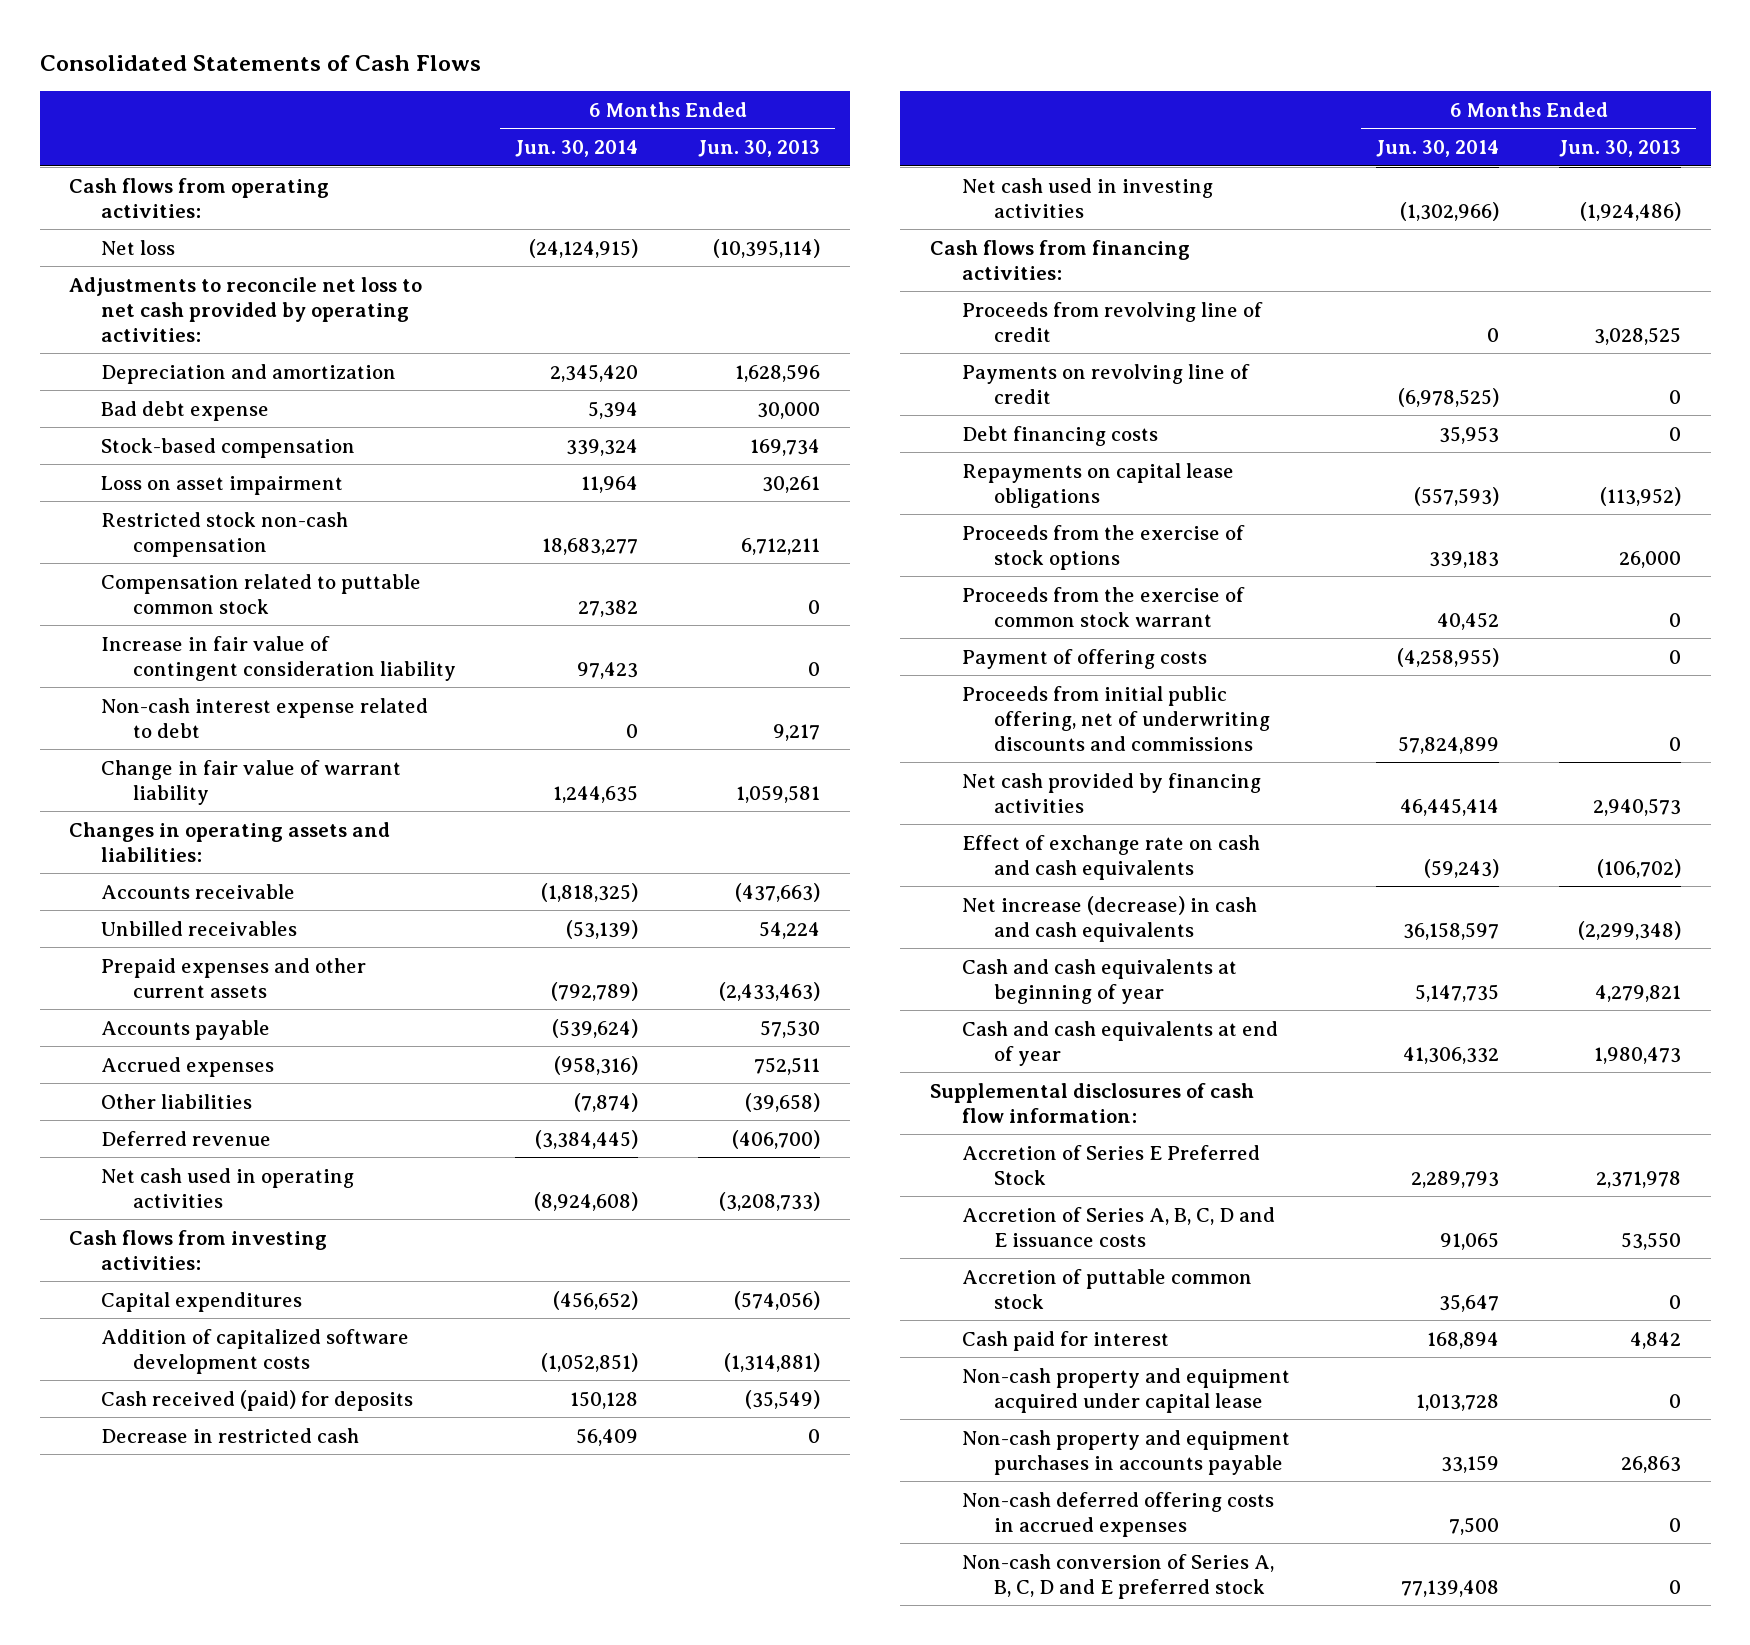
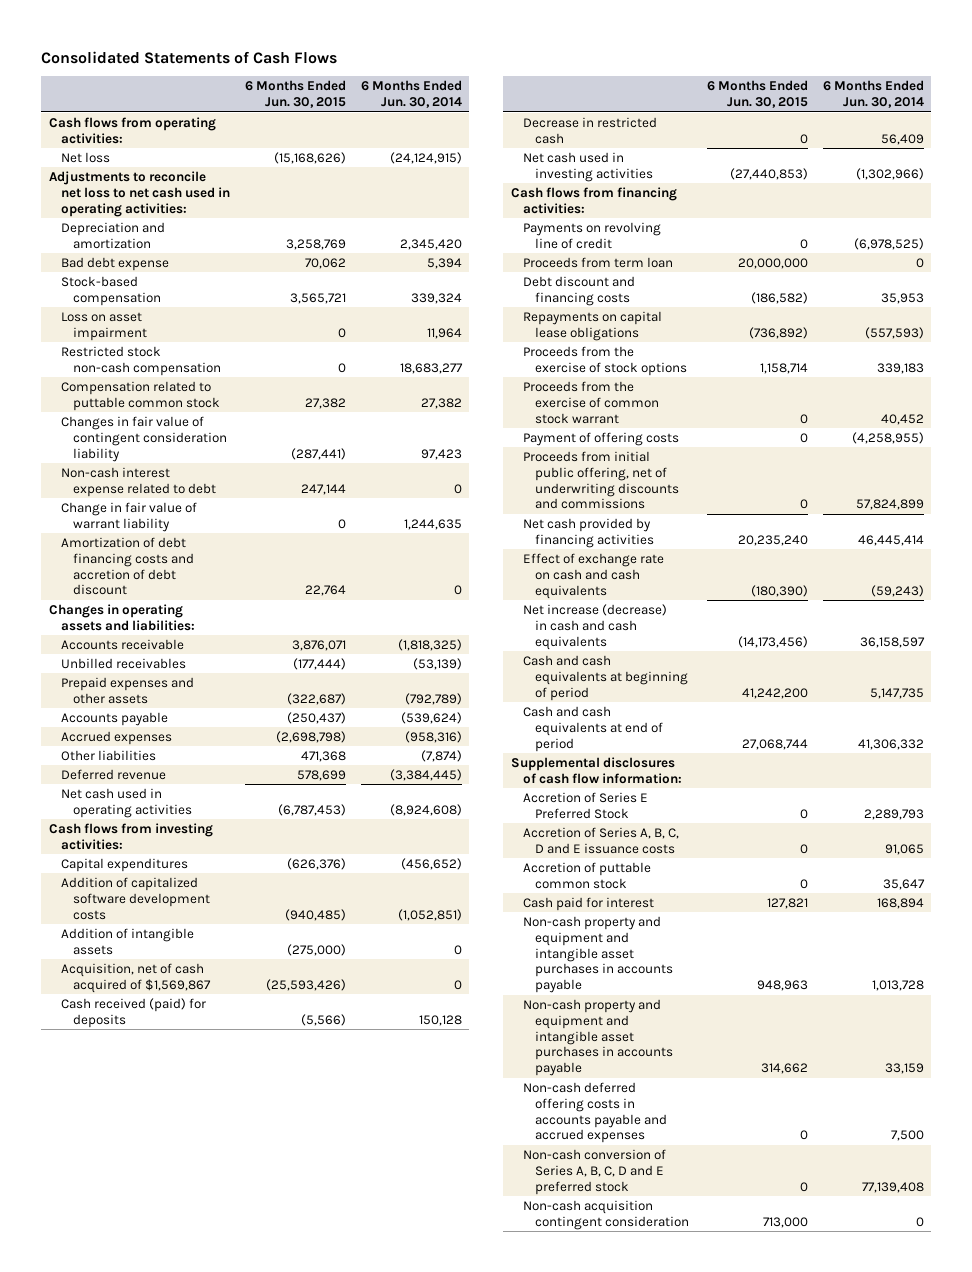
- | 6 Months Ended Jun. 30, 2014 | 6 Months Ended Jun. 30, 2013
+ | 6 Months Ended Jun. 30, 2015 | 6 Months Ended Jun. 30, 2014
- Adjustments to reconcile net loss to net cash provided by operating activities:
+ Adjustments to reconcile net loss to net cash used in operating activities:
- Increase in fair value of contingent consideration liability | 97,423 | 0
+ Changes in fair value of contingent consideration liability | (287,441) | 97,423
+ Amortization of debt financing costs and accretion of debt discount | 22,764 | 0
- Prepaid expenses and other current assets | (792,789) | (2,433,463)
+ Prepaid expenses and other assets | (322,687) | (792,789)
+ Addition of intangible assets | (275,000) | 0
+ Acquisition, net of cash acquired of $1,569,867 | (25,593,426) | 0
- Proceeds from revolving line of credit | 0 | 3,028,525
- Debt financing costs | 35,953 | 0
+ Proceeds from term loan | 20,000,000 | 0
+ Debt discount and financing costs | (186,582) | 35,953
- Cash and cash equivalents at beginning of year | 5,147,735 | 4,279,821
- Cash and cash equivalents at end of year | 41,306,332 | 1,980,473
+ Cash and cash equivalents at beginning of period | 41,242,200 | 5,147,735
+ Cash and cash equivalents at end of period | 27,068,744 | 41,306,332
- Non-cash property and equipment acquired under capital lease | 1,013,728 | 0
- Non-cash property and equipment purchases in accounts payable | 33,159 | 26,863
- Non-cash deferred offering costs in accrued expenses | 7,500 | 0
+ Non-cash property and equipment and intangible asset purchases in accounts payable | 948,963 | 1,013,728
+ Non-cash property and equipment and intangible asset purchases in accounts payable | 314,662 | 33,159
+ Non-cash deferred offering costs in accounts payable and accrued expenses | 0 | 7,500
+ Non-cash acquisition contingent consideration | 713,000 | 0

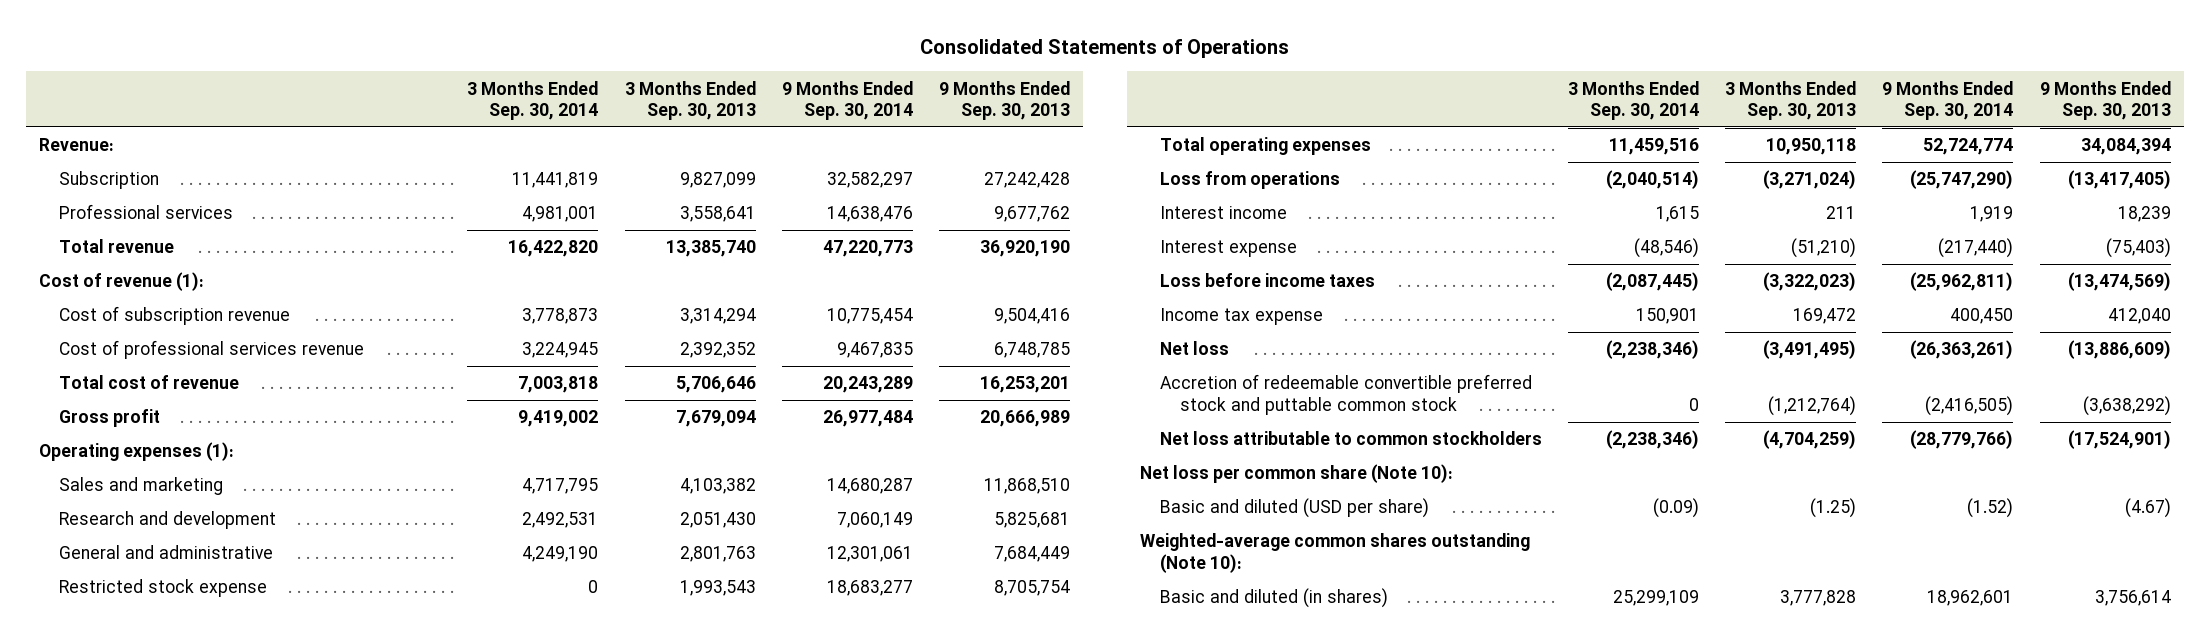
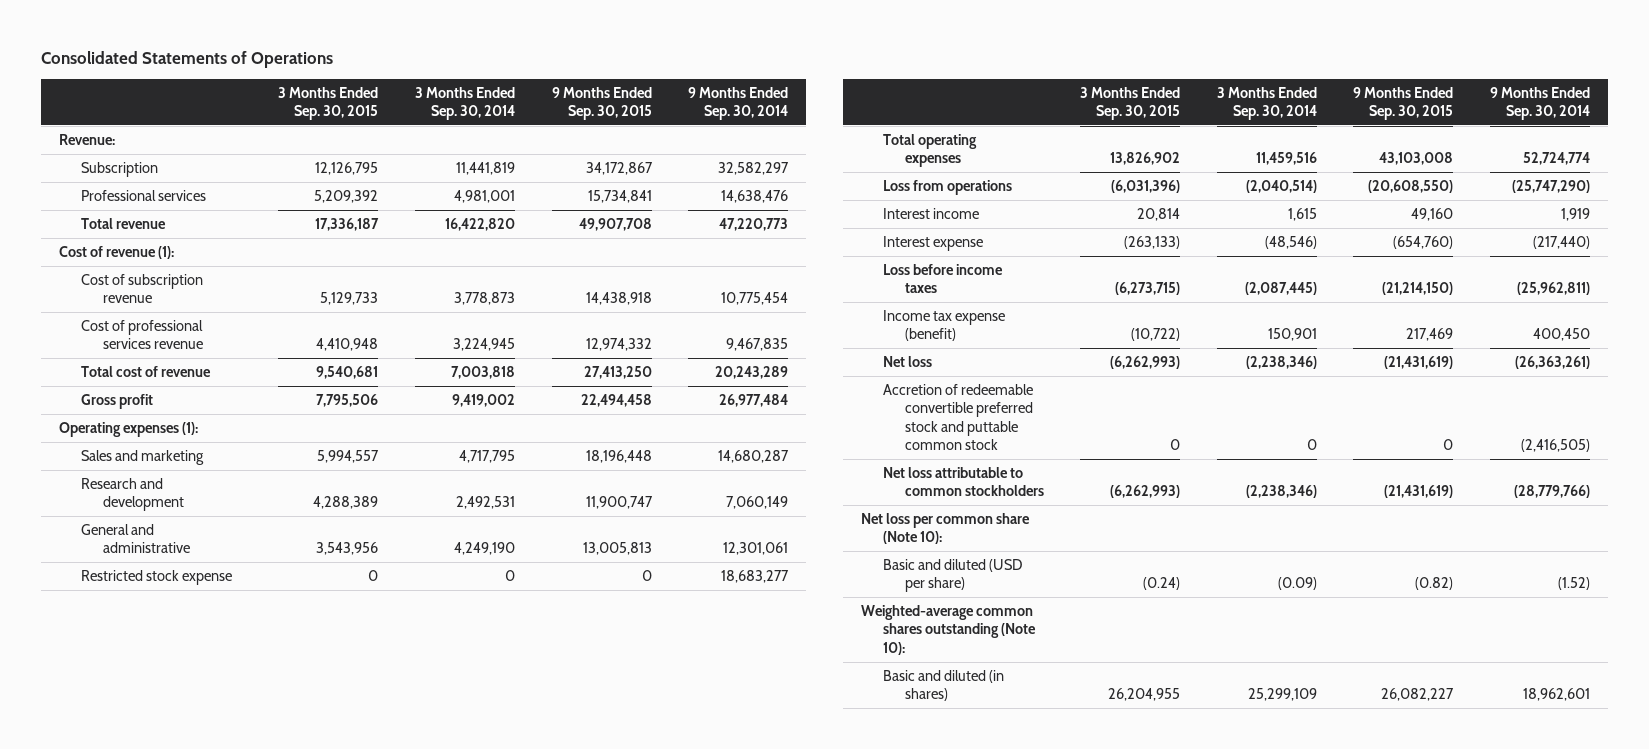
- | 3 Months Ended Sep. 30, 2014 | 3 Months Ended Sep. 30, 2013 | 9 Months Ended Sep. 30, 2014 | 9 Months Ended Sep. 30, 2013
+ | 3 Months Ended Sep. 30, 2015 | 3 Months Ended Sep. 30, 2014 | 9 Months Ended Sep. 30, 2015 | 9 Months Ended Sep. 30, 2014
- Income tax expense | 150,901 | 169,472 | 400,450 | 412,040
+ Income tax expense (benefit) | (10,722) | 150,901 | 217,469 | 400,450

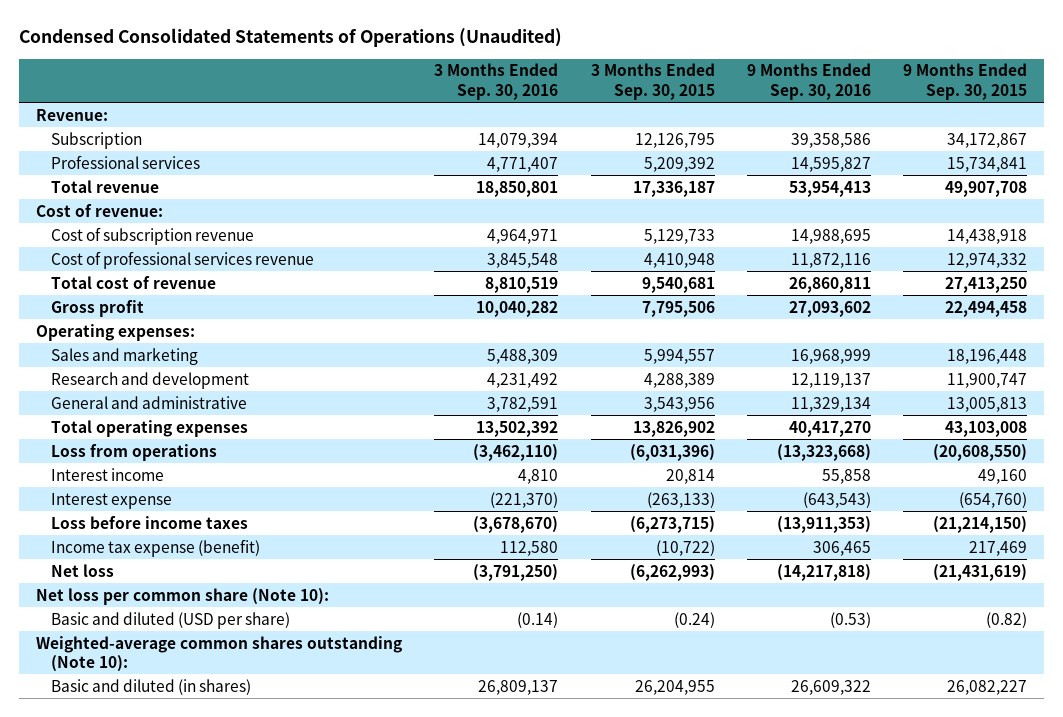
- Consolidated Statements of Operations
+ Condensed Consolidated Statements of Operations (Unaudited)
- | 3 Months Ended Sep. 30, 2015 | 3 Months Ended Sep. 30, 2014 | 9 Months Ended Sep. 30, 2015 | 9 Months Ended Sep. 30, 2014
+ | 3 Months Ended Sep. 30, 2016 | 3 Months Ended Sep. 30, 2015 | 9 Months Ended Sep. 30, 2016 | 9 Months Ended Sep. 30, 2015
- Cost of revenue (1):
+ Cost of revenue:
- Operating expenses (1):
+ Operating expenses:
- Restricted stock expense | 0 | 0 | 0 | 18,683,277
- Accretion of redeemable convertible preferred stock and puttable common stock | 0 | 0 | 0 | (2,416,505)
- Net loss attributable to common stockholders | (6,262,993) | (2,238,346) | (21,431,619) | (28,779,766)

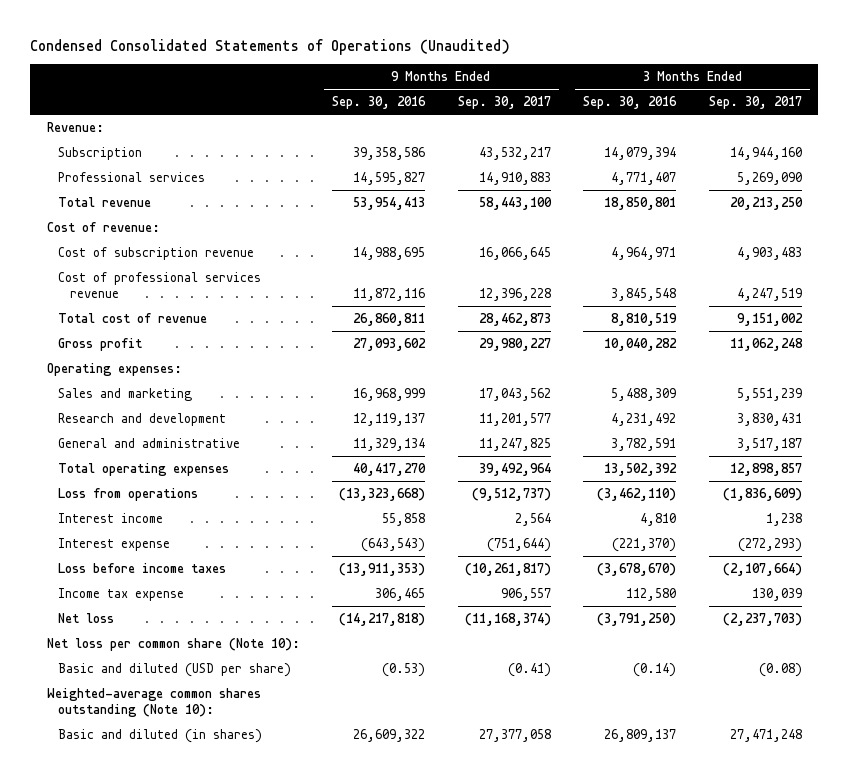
- | 3 Months Ended Sep. 30, 2016 | 3 Months Ended Sep. 30, 2015 | 9 Months Ended Sep. 30, 2016 | 9 Months Ended Sep. 30, 2015
+ | 9 Months Ended Sep. 30, 2016 | 9 Months Ended Sep. 30, 2017 | 3 Months Ended Sep. 30, 2016 | 3 Months Ended Sep. 30, 2017
- Income tax expense (benefit) | 112,580 | (10,722) | 306,465 | 217,469
+ Income tax expense | 306,465 | 906,557 | 112,580 | 130,039

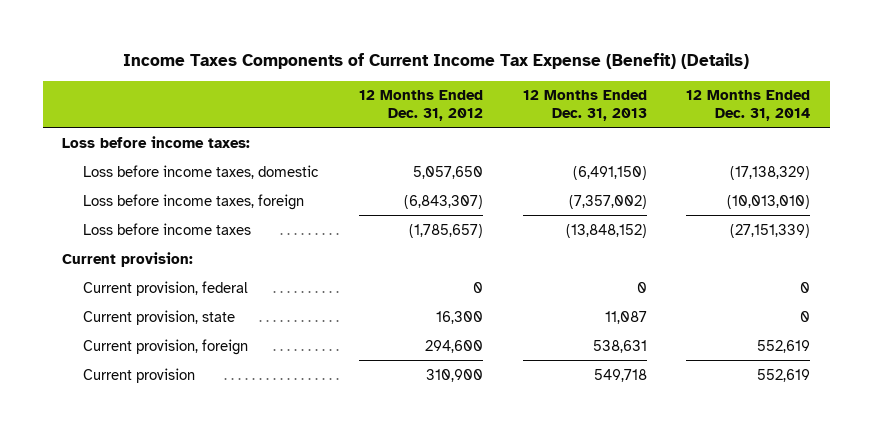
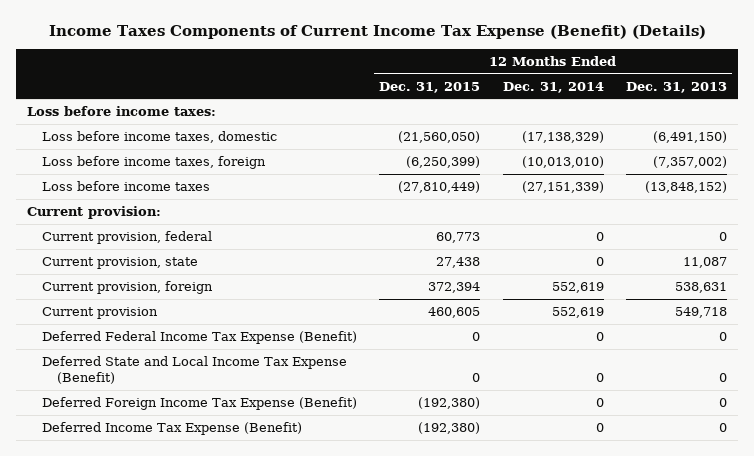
- | 12 Months Ended Dec. 31, 2012 | 12 Months Ended Dec. 31, 2013 | 12 Months Ended Dec. 31, 2014
+ | 12 Months Ended Dec. 31, 2015 | 12 Months Ended Dec. 31, 2014 | 12 Months Ended Dec. 31, 2013
+ Deferred Federal Income Tax Expense (Benefit) | 0 | 0 | 0
+ Deferred State and Local Income Tax Expense (Benefit) | 0 | 0 | 0
+ Deferred Foreign Income Tax Expense (Benefit) | (192,380) | 0 | 0
+ Deferred Income Tax Expense (Benefit) | (192,380) | 0 | 0

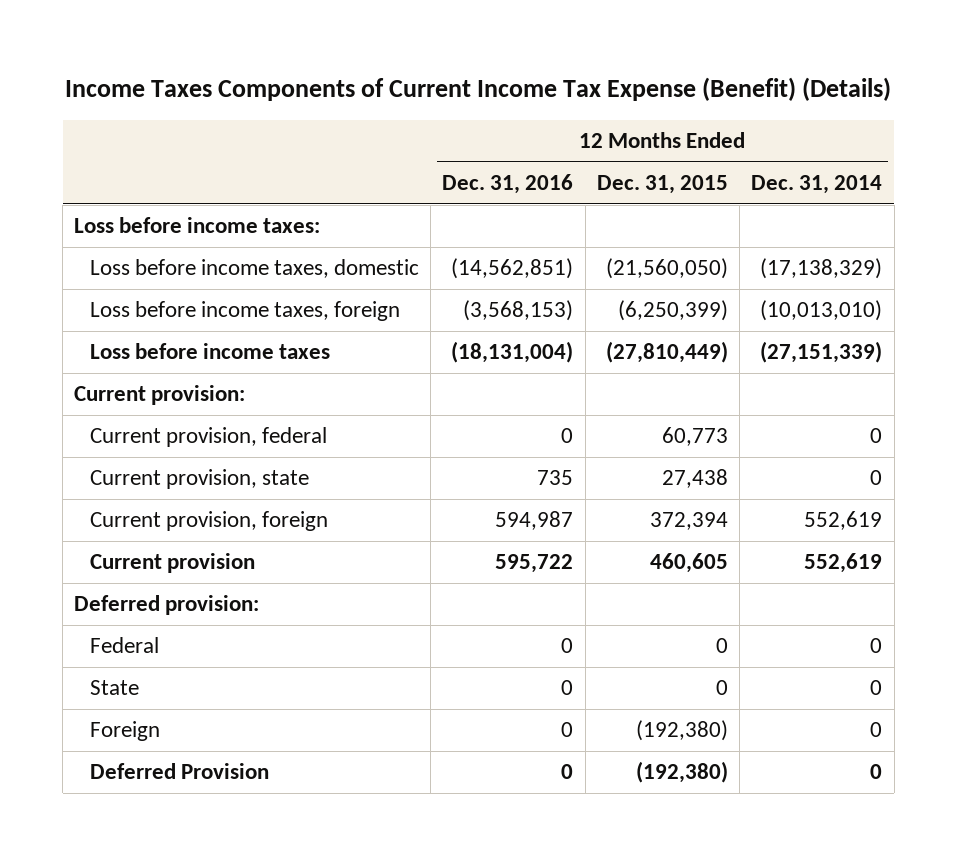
- | 12 Months Ended Dec. 31, 2015 | 12 Months Ended Dec. 31, 2014 | 12 Months Ended Dec. 31, 2013
+ | 12 Months Ended Dec. 31, 2016 | 12 Months Ended Dec. 31, 2015 | 12 Months Ended Dec. 31, 2014
- Deferred Federal Income Tax Expense (Benefit) | 0 | 0 | 0
- Deferred State and Local Income Tax Expense (Benefit) | 0 | 0 | 0
- Deferred Foreign Income Tax Expense (Benefit) | (192,380) | 0 | 0
- Deferred Income Tax Expense (Benefit) | (192,380) | 0 | 0
+ Deferred provision:
+ Federal | 0 | 0 | 0
+ State | 0 | 0 | 0
+ Foreign | 0 | (192,380) | 0
+ Deferred Provision | 0 | (192,380) | 0

